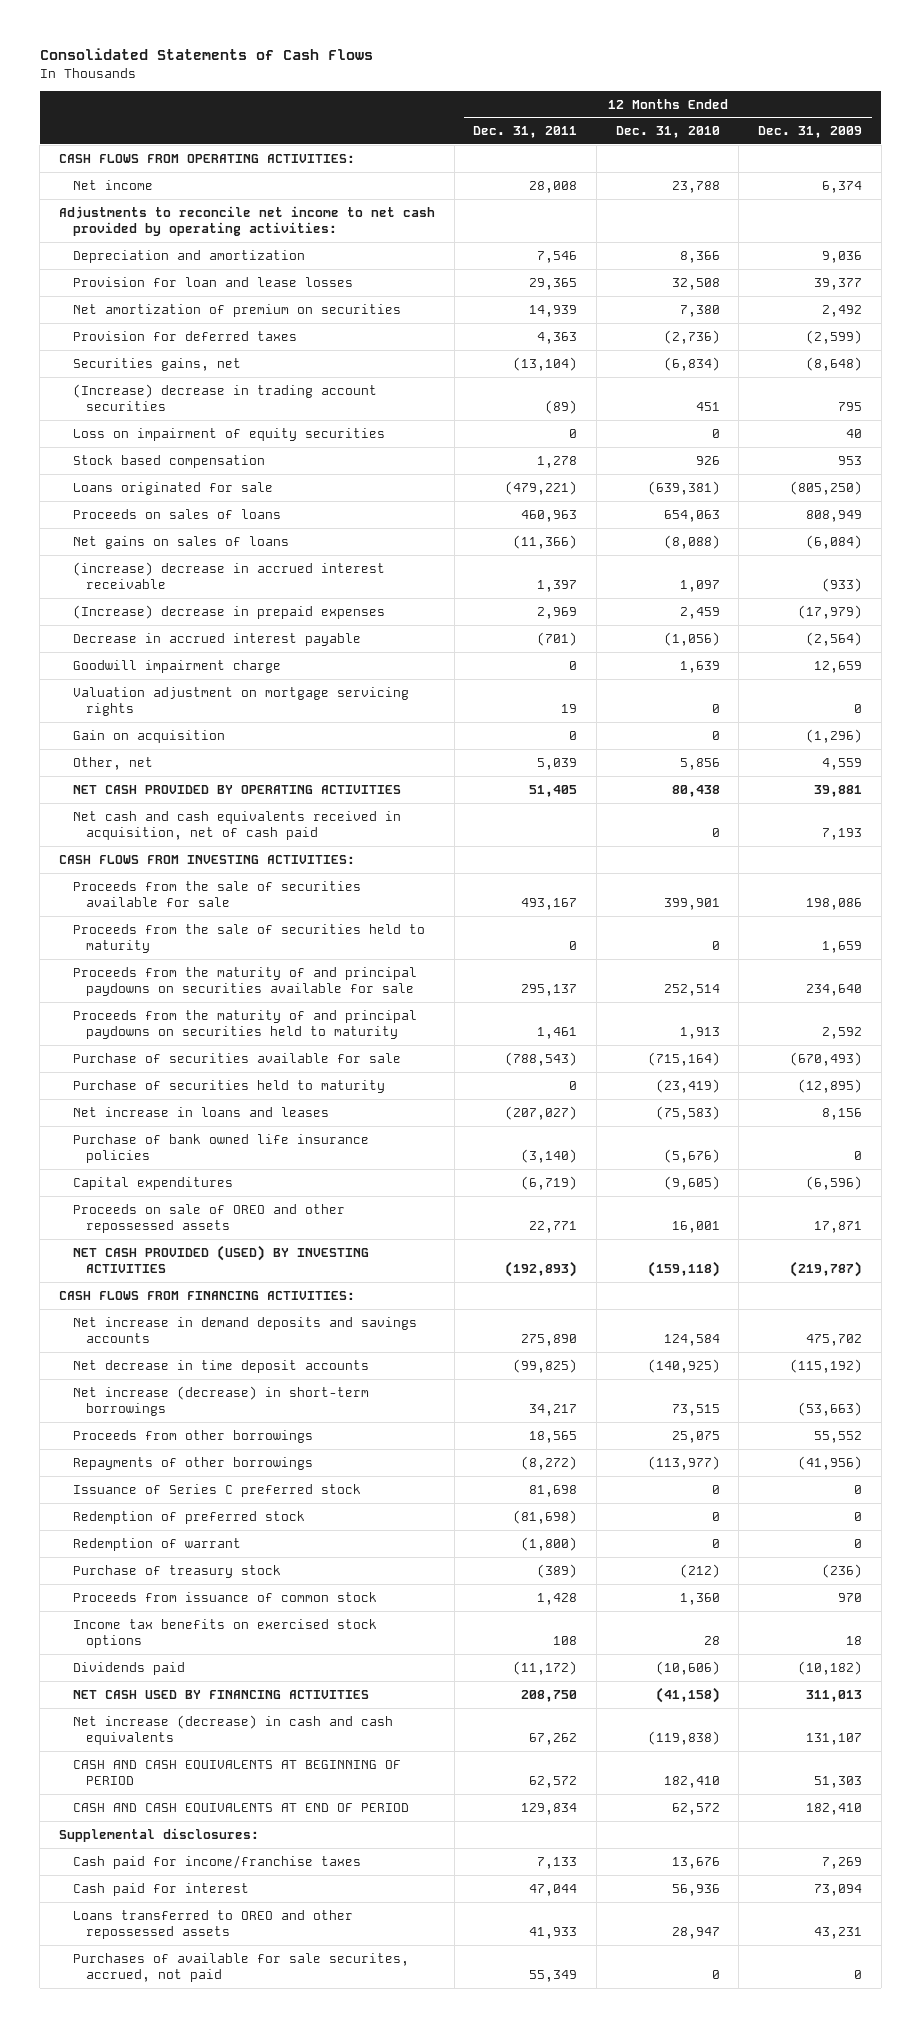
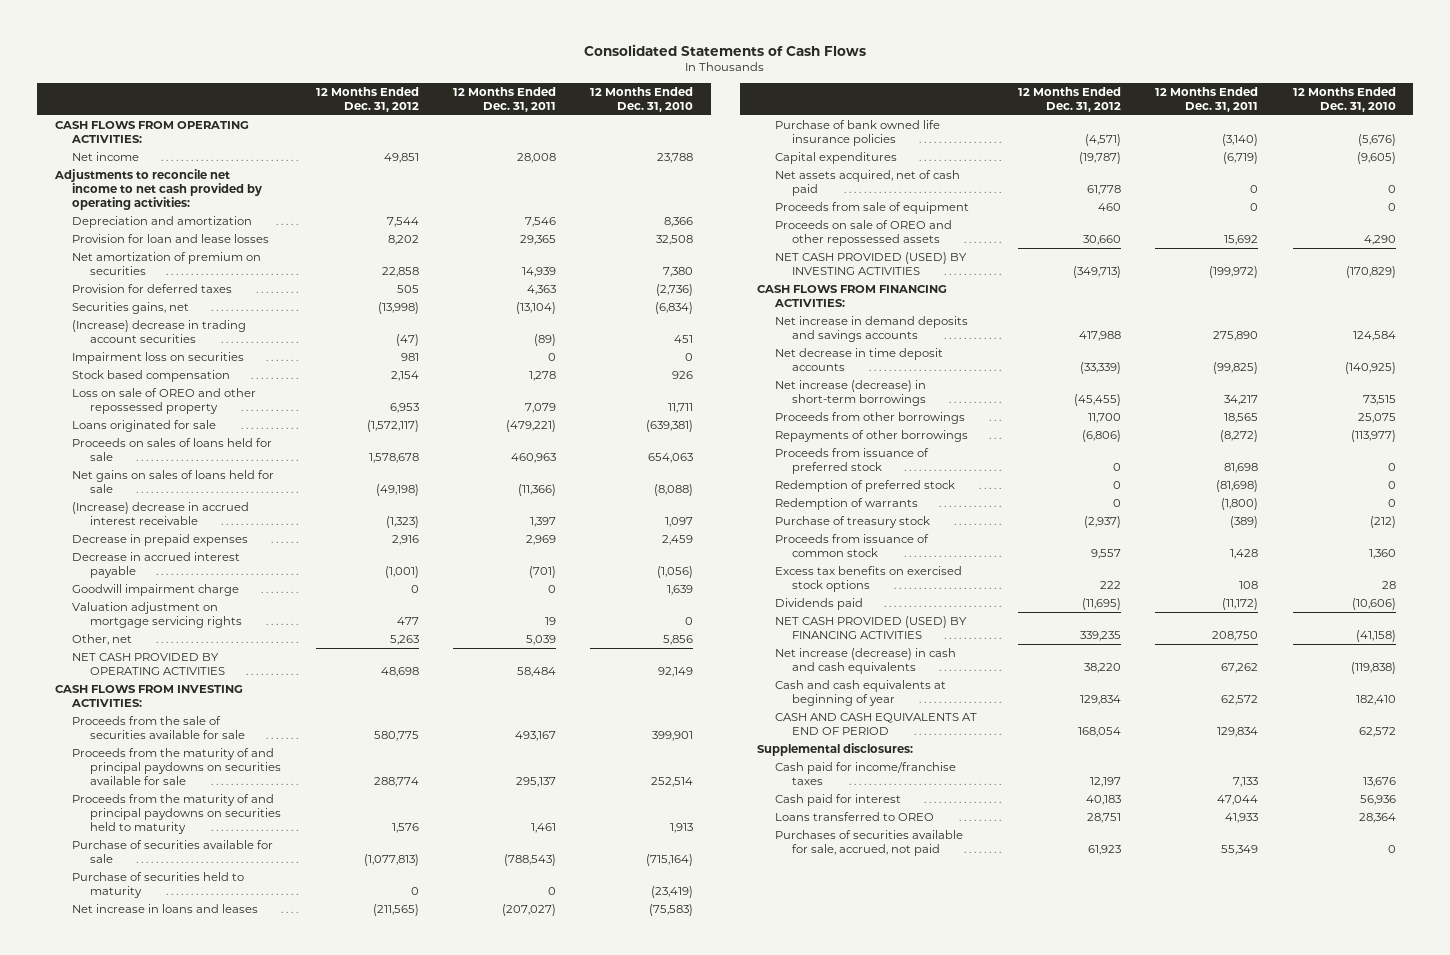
- | 12 Months Ended Dec. 31, 2011 | 12 Months Ended Dec. 31, 2010 | 12 Months Ended Dec. 31, 2009
+ | 12 Months Ended Dec. 31, 2012 | 12 Months Ended Dec. 31, 2011 | 12 Months Ended Dec. 31, 2010
- Loss on impairment of equity securities | 0 | 0 | 40
+ Impairment loss on securities | 981 | 0 | 0
+ Loss on sale of OREO and other repossessed property | 6,953 | 7,079 | 11,711
- Proceeds on sales of loans | 460,963 | 654,063 | 808,949
- Net gains on sales of loans | (11,366) | (8,088) | (6,084)
- (increase) decrease in accrued interest receivable | 1,397 | 1,097 | (933)
- (Increase) decrease in prepaid expenses | 2,969 | 2,459 | (17,979)
+ Proceeds on sales of loans held for sale | 1,578,678 | 460,963 | 654,063
+ Net gains on sales of loans held for sale | (49,198) | (11,366) | (8,088)
+ (Increase) decrease in accrued interest receivable | (1,323) | 1,397 | 1,097
+ Decrease in prepaid expenses | 2,916 | 2,969 | 2,459
- Gain on acquisition | 0 | 0 | (1,296)
- NET CASH PROVIDED BY OPERATING ACTIVITIES | 51,405 | 80,438 | 39,881
- Net cash and cash equivalents received in acquisition, net of cash paid | | 0 | 7,193
+ NET CASH PROVIDED BY OPERATING ACTIVITIES | 48,698 | 58,484 | 92,149
- Proceeds from the sale of securities held to maturity | 0 | 0 | 1,659
- Proceeds on sale of OREO and other repossessed assets | 22,771 | 16,001 | 17,871
- NET CASH PROVIDED (USED) BY INVESTING ACTIVITIES | (192,893) | (159,118) | (219,787)
+ Net assets acquired, net of cash paid | 61,778 | 0 | 0
+ Proceeds from sale of equipment | 460 | 0 | 0
+ Proceeds on sale of OREO and other repossessed assets | 30,660 | 15,692 | 4,290
+ NET CASH PROVIDED (USED) BY INVESTING ACTIVITIES | (349,713) | (199,972) | (170,829)
- Issuance of Series C preferred stock | 81,698 | 0 | 0
+ Proceeds from issuance of preferred stock | 0 | 81,698 | 0
- Redemption of warrant | (1,800) | 0 | 0
+ Redemption of warrants | 0 | (1,800) | 0
- Income tax benefits on exercised stock options | 108 | 28 | 18
+ Excess tax benefits on exercised stock options | 222 | 108 | 28
- NET CASH USED BY FINANCING ACTIVITIES | 208,750 | (41,158) | 311,013
+ NET CASH PROVIDED (USED) BY FINANCING ACTIVITIES | 339,235 | 208,750 | (41,158)
- CASH AND CASH EQUIVALENTS AT BEGINNING OF PERIOD | 62,572 | 182,410 | 51,303
+ Cash and cash equivalents at beginning of year | 129,834 | 62,572 | 182,410
- Loans transferred to OREO and other repossessed assets | 41,933 | 28,947 | 43,231
- Purchases of available for sale securites, accrued, not paid | 55,349 | 0 | 0
+ Loans transferred to OREO | 28,751 | 41,933 | 28,364
+ Purchases of securities available for sale, accrued, not paid | 61,923 | 55,349 | 0

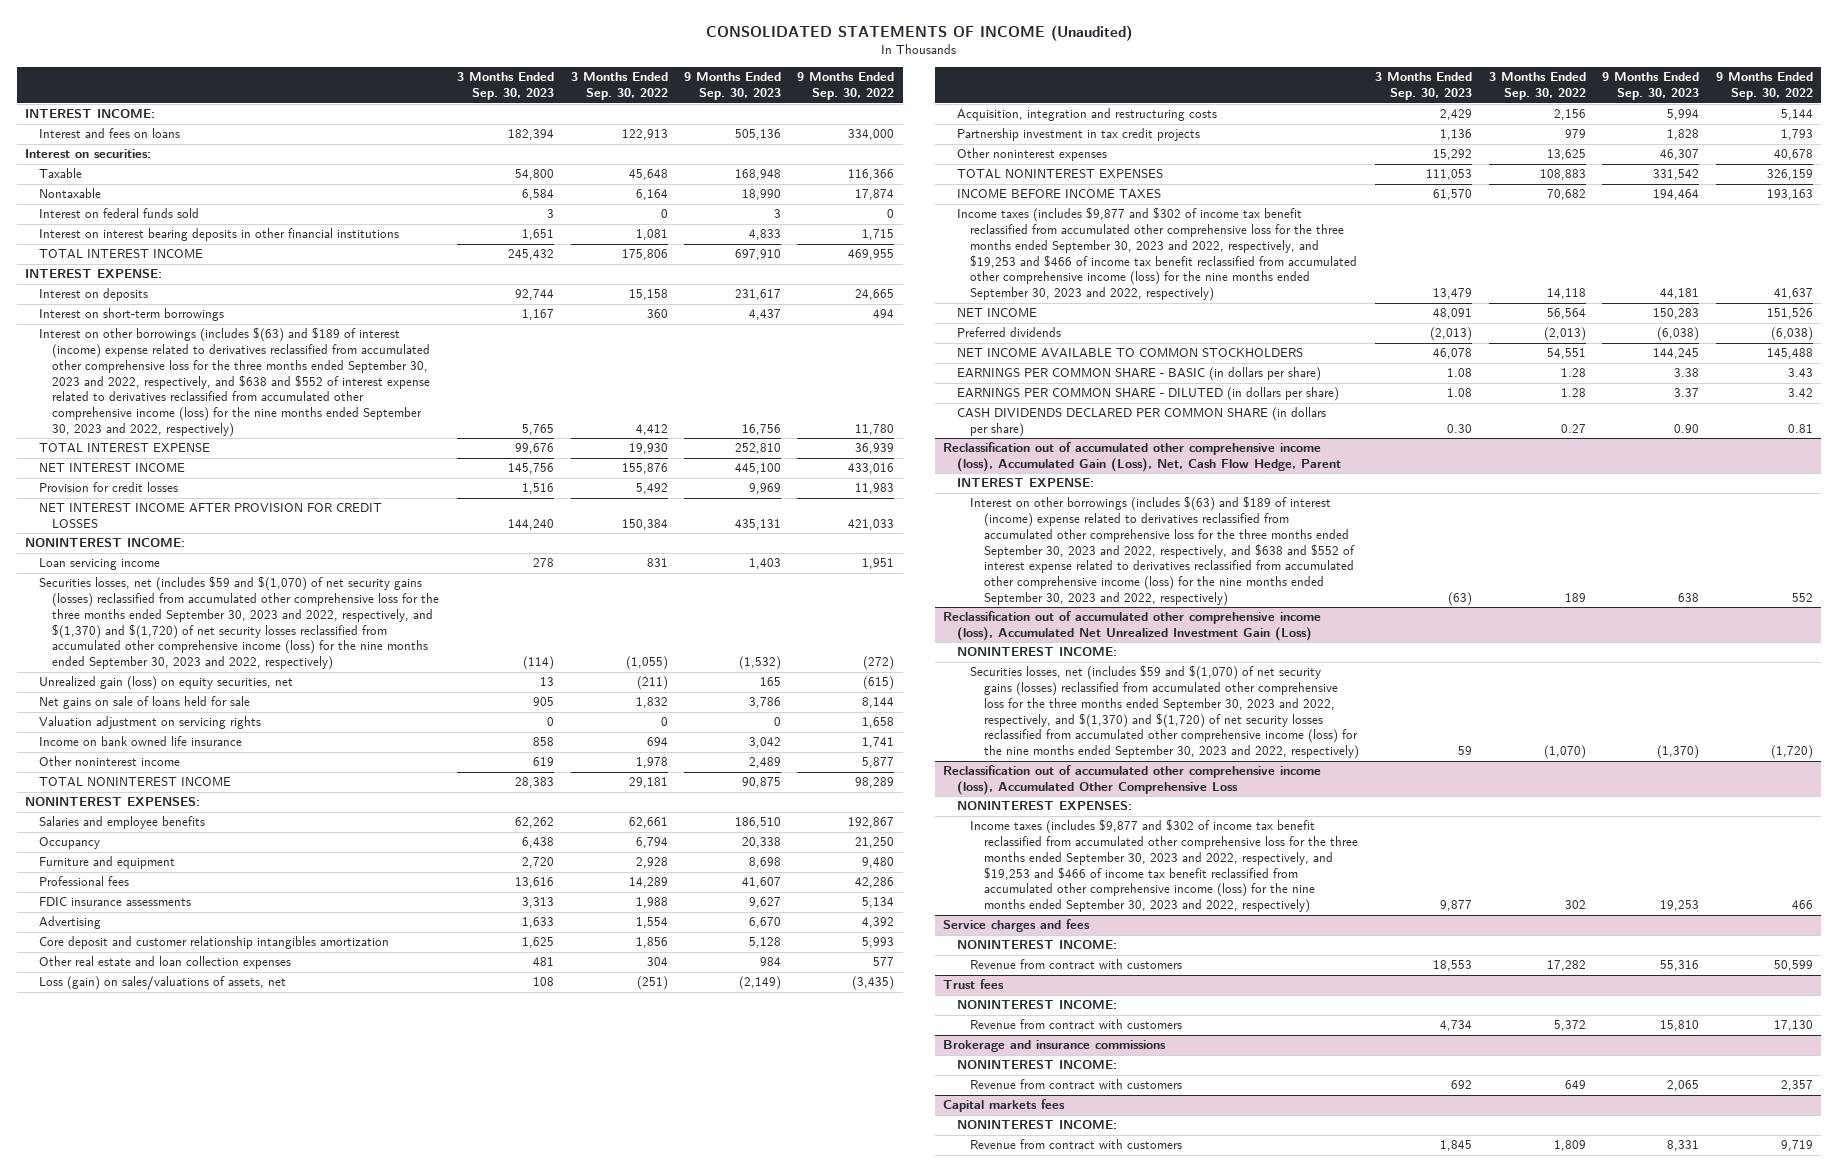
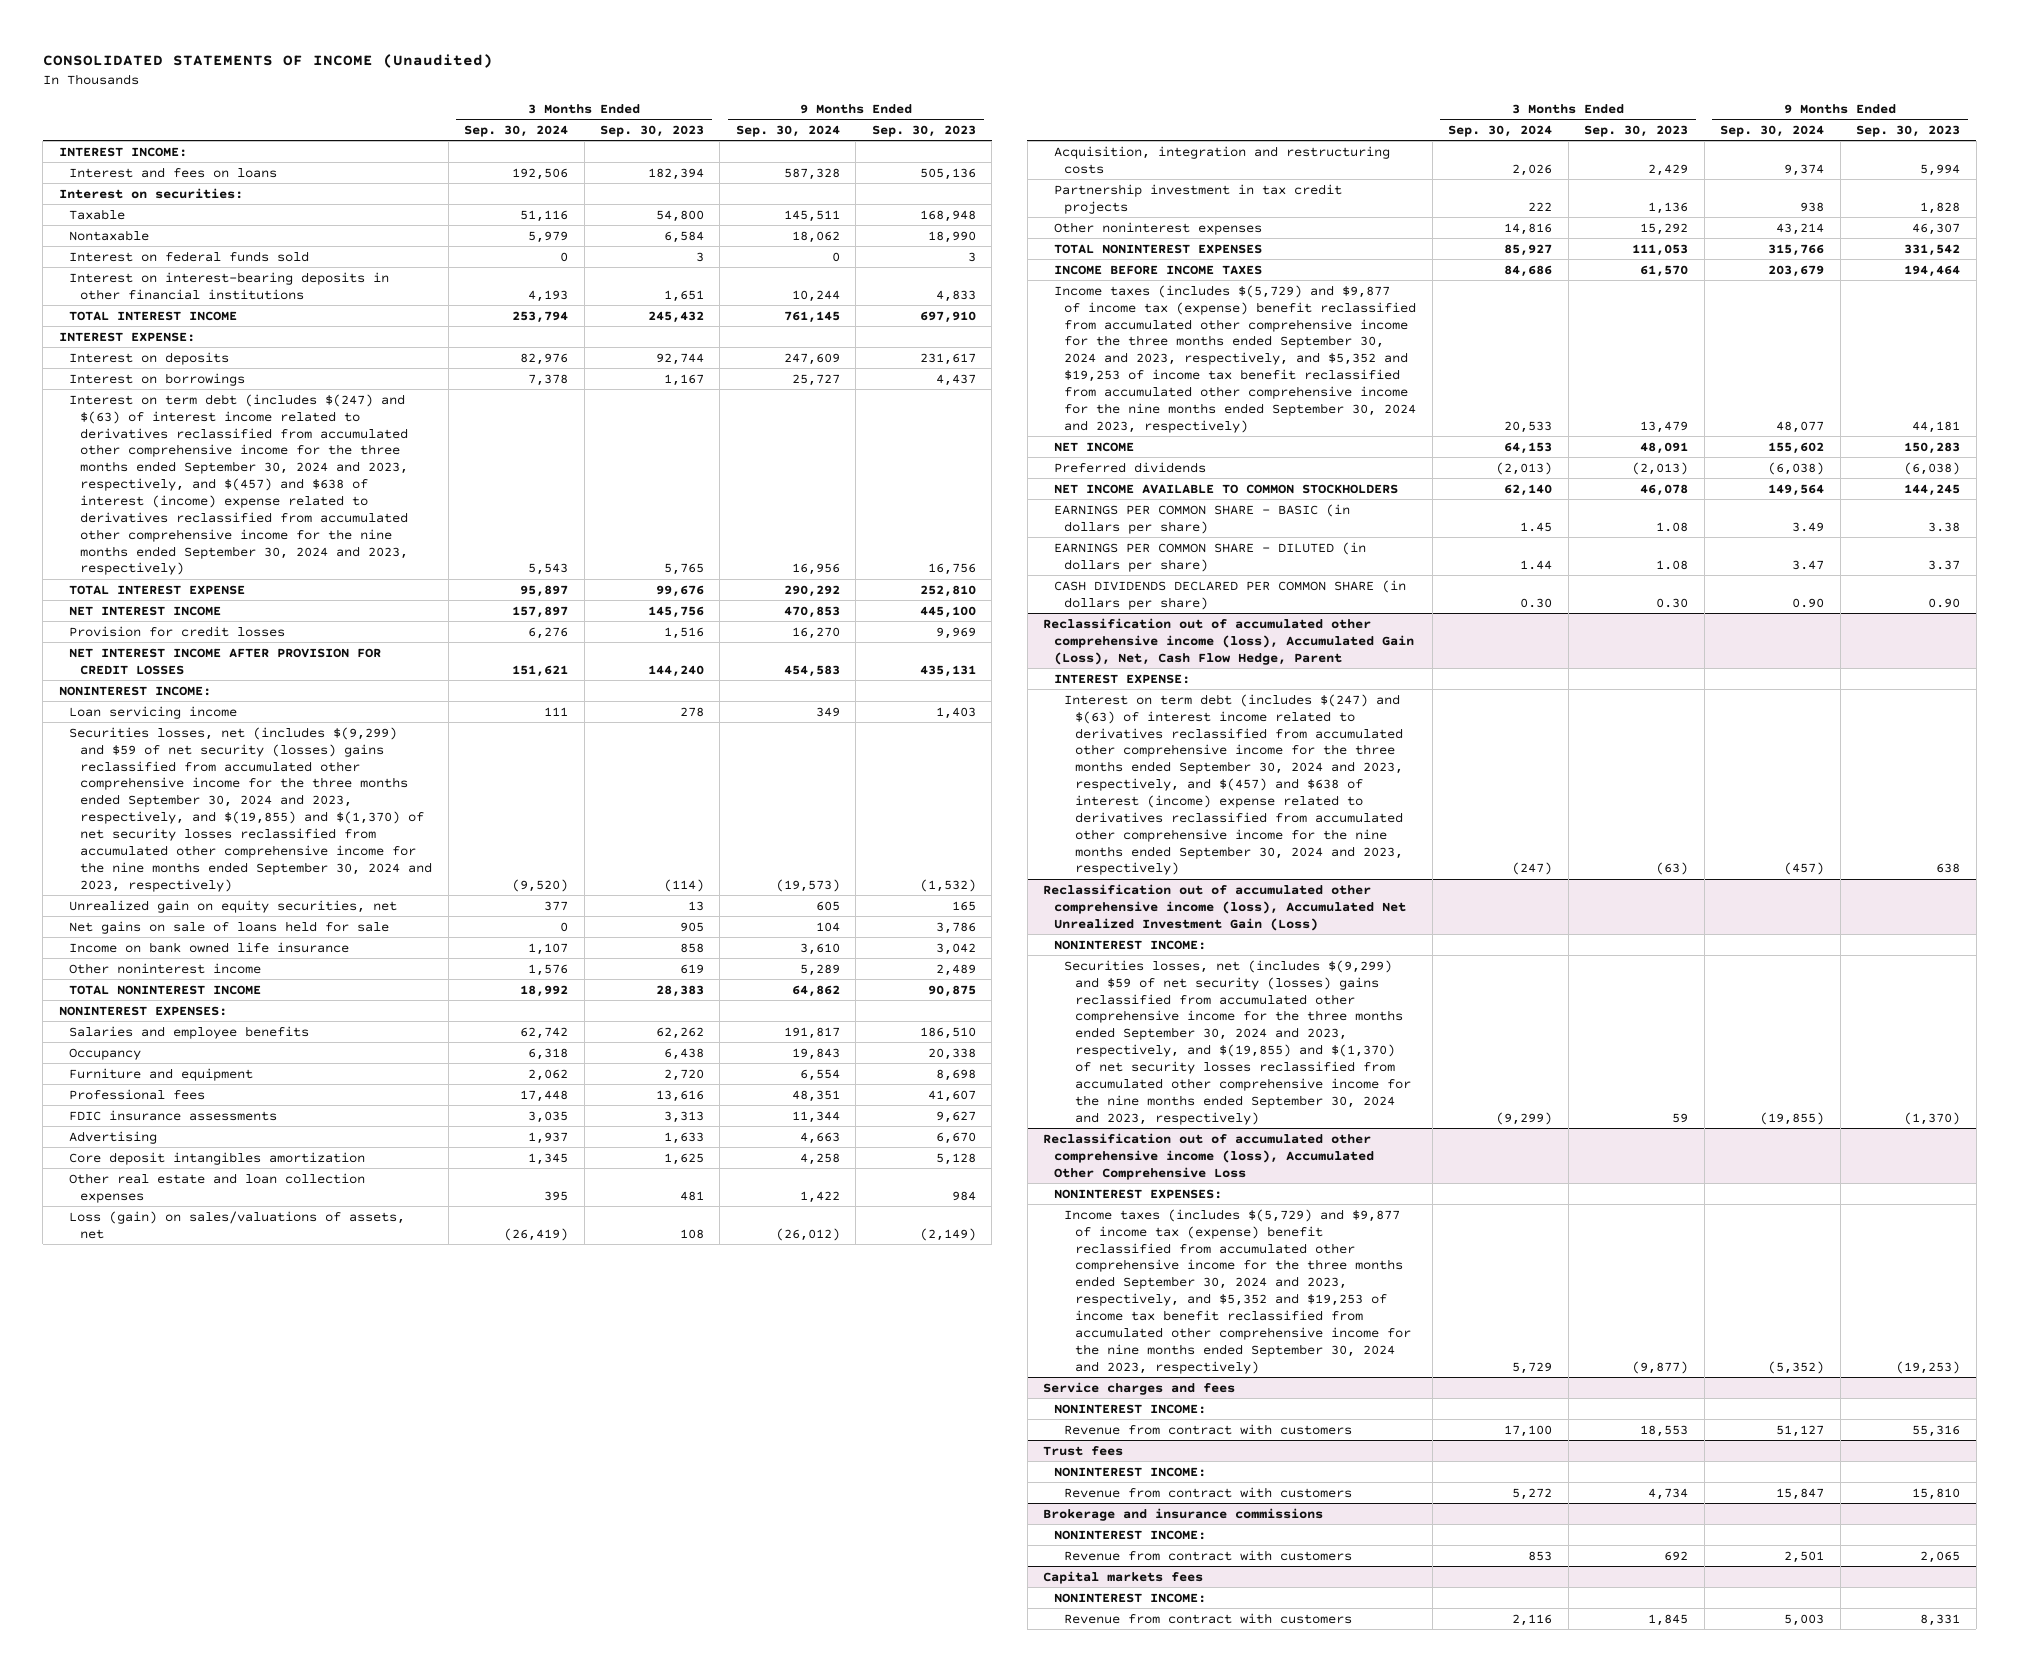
- | 3 Months Ended Sep. 30, 2023 | 3 Months Ended Sep. 30, 2022 | 9 Months Ended Sep. 30, 2023 | 9 Months Ended Sep. 30, 2022
+ | 3 Months Ended Sep. 30, 2024 | 3 Months Ended Sep. 30, 2023 | 9 Months Ended Sep. 30, 2024 | 9 Months Ended Sep. 30, 2023
- Interest on interest bearing deposits in other financial institutions | 1,651 | 1,081 | 4,833 | 1,715
+ Interest on interest-bearing deposits in other financial institutions | 4,193 | 1,651 | 10,244 | 4,833
- Interest on short-term borrowings | 1,167 | 360 | 4,437 | 494
- Interest on other borrowings (includes $(63) and $189 of interest (income) expense related to derivatives reclassified from accumulated other comprehensive loss for the three months ended September 30, 2023 and 2022, respectively, and $638 and $552 of interest expense related to derivatives reclassified from accumulated other comprehensive income (loss) for the nine months ended September 30, 2023 and 2022, respectively) | 5,765 | 4,412 | 16,756 | 11,780
+ Interest on borrowings | 7,378 | 1,167 | 25,727 | 4,437
+ Interest on term debt (includes $(247) and $(63) of interest income related to derivatives reclassified from accumulated other comprehensive income for the three months ended September 30, 2024 and 2023, respectively, and $(457) and $638 of interest (income) expense related to derivatives reclassified from accumulated other comprehensive income for the nine months ended September 30, 2024 and 2023, respectively) | 5,543 | 5,765 | 16,956 | 16,756
- Securities losses, net (includes $59 and $(1,070) of net security gains (losses) reclassified from accumulated other comprehensive loss for the three months ended September 30, 2023 and 2022, respectively, and $(1,370) and $(1,720) of net security losses reclassified from accumulated other comprehensive income (loss) for the nine months ended September 30, 2023 and 2022, respectively) | (114) | (1,055) | (1,532) | (272)
- Unrealized gain (loss) on equity securities, net | 13 | (211) | 165 | (615)
+ Securities losses, net (includes $(9,299) and $59 of net security (losses) gains reclassified from accumulated other comprehensive income for the three months ended September 30, 2024 and 2023, respectively, and $(19,855) and $(1,370) of net security losses reclassified from accumulated other comprehensive income for the nine months ended September 30, 2024 and 2023, respectively) | (9,520) | (114) | (19,573) | (1,532)
+ Unrealized gain on equity securities, net | 377 | 13 | 605 | 165
- Valuation adjustment on servicing rights | 0 | 0 | 0 | 1,658
- Core deposit and customer relationship intangibles amortization | 1,625 | 1,856 | 5,128 | 5,993
+ Core deposit intangibles amortization | 1,345 | 1,625 | 4,258 | 5,128
- Income taxes (includes $9,877 and $302 of income tax benefit reclassified from accumulated other comprehensive loss for the three months ended September 30, 2023 and 2022, respectively, and $19,253 and $466 of income tax benefit reclassified from accumulated other comprehensive income (loss) for the nine months ended September 30, 2023 and 2022, respectively) | 13,479 | 14,118 | 44,181 | 41,637
+ Income taxes (includes $(5,729) and $9,877 of income tax (expense) benefit reclassified from accumulated other comprehensive income for the three months ended September 30, 2024 and 2023, respectively, and $5,352 and $19,253 of income tax benefit reclassified from accumulated other comprehensive income for the nine months ended September 30, 2024 and 2023, respectively) | 20,533 | 13,479 | 48,077 | 44,181
@ Reclassification out of accumulated other comprehensive income (loss), Accumulated Gain (Loss), Net, Cash Flow Hedge, Parent
- Interest on other borrowings (includes $(63) and $189 of interest (income) expense related to derivatives reclassified from accumulated other comprehensive loss for the three months ended September 30, 2023 and 2022, respectively, and $638 and $552 of interest expense related to derivatives reclassified from accumulated other comprehensive income (loss) for the nine months ended September 30, 2023 and 2022, respectively) | (63) | 189 | 638 | 552
+ Interest on term debt (includes $(247) and $(63) of interest income related to derivatives reclassified from accumulated other comprehensive income for the three months ended September 30, 2024 and 2023, respectively, and $(457) and $638 of interest (income) expense related to derivatives reclassified from accumulated other comprehensive income for the nine months ended September 30, 2024 and 2023, respectively) | (247) | (63) | (457) | 638
@ Reclassification out of accumulated other comprehensive income (loss), Accumulated Net Unrealized Investment Gain (Loss)
- Securities losses, net (includes $59 and $(1,070) of net security gains (losses) reclassified from accumulated other comprehensive loss for the three months ended September 30, 2023 and 2022, respectively, and $(1,370) and $(1,720) of net security losses reclassified from accumulated other comprehensive income (loss) for the nine months ended September 30, 2023 and 2022, respectively) | 59 | (1,070) | (1,370) | (1,720)
+ Securities losses, net (includes $(9,299) and $59 of net security (losses) gains reclassified from accumulated other comprehensive income for the three months ended September 30, 2024 and 2023, respectively, and $(19,855) and $(1,370) of net security losses reclassified from accumulated other comprehensive income for the nine months ended September 30, 2024 and 2023, respectively) | (9,299) | 59 | (19,855) | (1,370)
@ Reclassification out of accumulated other comprehensive income (loss), Accumulated Other Comprehensive Loss
- Income taxes (includes $9,877 and $302 of income tax benefit reclassified from accumulated other comprehensive loss for the three months ended September 30, 2023 and 2022, respectively, and $19,253 and $466 of income tax benefit reclassified from accumulated other comprehensive income (loss) for the nine months ended September 30, 2023 and 2022, respectively) | 9,877 | 302 | 19,253 | 466
+ Income taxes (includes $(5,729) and $9,877 of income tax (expense) benefit reclassified from accumulated other comprehensive income for the three months ended September 30, 2024 and 2023, respectively, and $5,352 and $19,253 of income tax benefit reclassified from accumulated other comprehensive income for the nine months ended September 30, 2024 and 2023, respectively) | 5,729 | (9,877) | (5,352) | (19,253)

